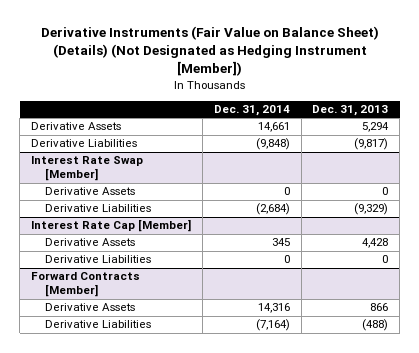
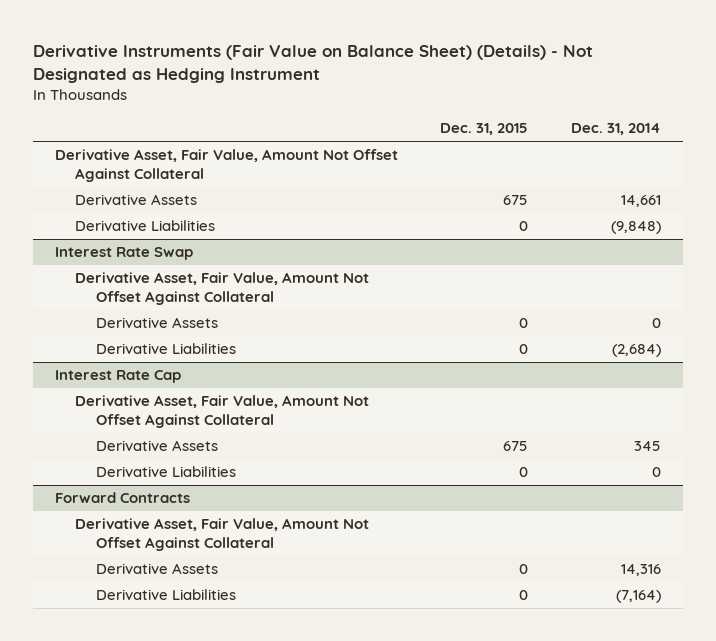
- Derivative Instruments (Fair Value on Balance Sheet) (Details) (Not Designated as Hedging Instrument [Member])
+ Derivative Instruments (Fair Value on Balance Sheet) (Details) - Not Designated as Hedging Instrument
- | Dec. 31, 2014 | Dec. 31, 2013
+ | Dec. 31, 2015 | Dec. 31, 2014
+ Derivative Asset, Fair Value, Amount Not Offset Against Collateral
- Interest Rate Swap [Member]
+ Interest Rate Swap
+ Derivative Asset, Fair Value, Amount Not Offset Against Collateral
- Interest Rate Cap [Member]
+ Interest Rate Cap
+ Derivative Asset, Fair Value, Amount Not Offset Against Collateral
- Forward Contracts [Member]
+ Forward Contracts
+ Derivative Asset, Fair Value, Amount Not Offset Against Collateral

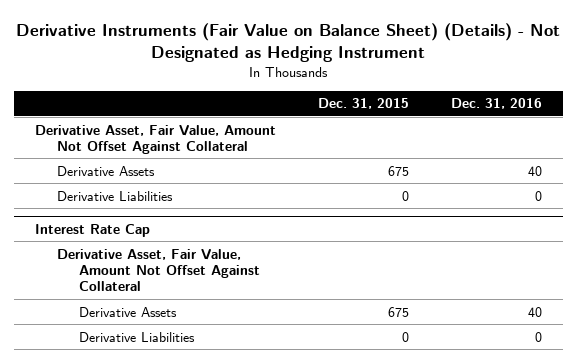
- | Dec. 31, 2015 | Dec. 31, 2014
+ | Dec. 31, 2015 | Dec. 31, 2016
- Interest Rate Swap
- Derivative Asset, Fair Value, Amount Not Offset Against Collateral
- Derivative Assets | 0 | 0
- Derivative Liabilities | 0 | (2,684)
- Forward Contracts
- Derivative Asset, Fair Value, Amount Not Offset Against Collateral
- Derivative Assets | 0 | 14,316
- Derivative Liabilities | 0 | (7,164)

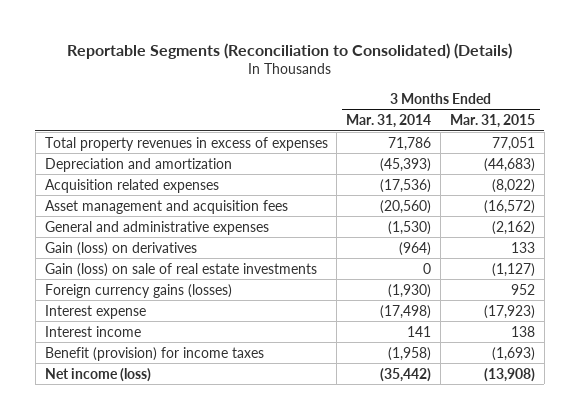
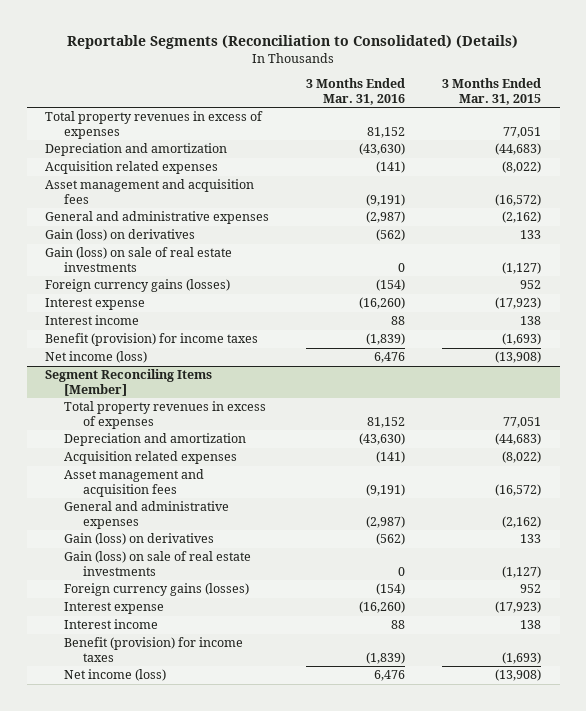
- | 3 Months Ended Mar. 31, 2014 | 3 Months Ended Mar. 31, 2015
+ | 3 Months Ended Mar. 31, 2016 | 3 Months Ended Mar. 31, 2015
+ Segment Reconciling Items [Member]
+ Total property revenues in excess of expenses | 81,152 | 77,051
+ Depreciation and amortization | (43,630) | (44,683)
+ Acquisition related expenses | (141) | (8,022)
+ Asset management and acquisition fees | (9,191) | (16,572)
+ General and administrative expenses | (2,987) | (2,162)
+ Gain (loss) on derivatives | (562) | 133
+ Gain (loss) on sale of real estate investments | 0 | (1,127)
+ Foreign currency gains (losses) | (154) | 952
+ Interest expense | (16,260) | (17,923)
+ Interest income | 88 | 138
+ Benefit (provision) for income taxes | (1,839) | (1,693)
+ Net income (loss) | 6,476 | (13,908)

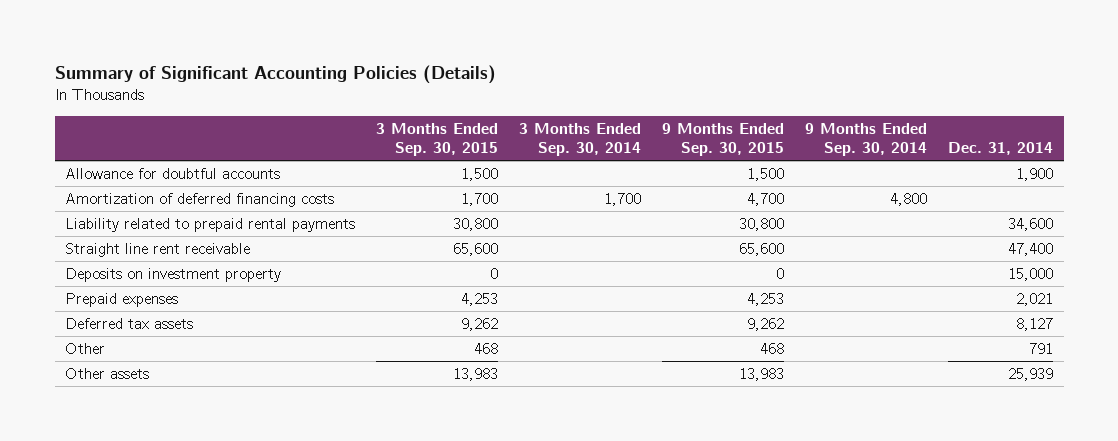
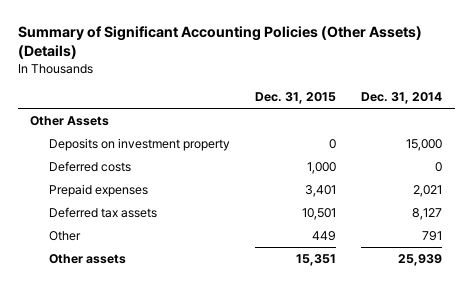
- Summary of Significant Accounting Policies (Details)
+ Summary of Significant Accounting Policies (Other Assets) (Details)
- | 3 Months Ended Sep. 30, 2015 | 3 Months Ended Sep. 30, 2014 | 9 Months Ended Sep. 30, 2015 | 9 Months Ended Sep. 30, 2014 | Dec. 31, 2014
+ | Dec. 31, 2015 | Dec. 31, 2014
- Allowance for doubtful accounts | 1,500 | | 1,500 | | 1,900
- Amortization of deferred financing costs | 1,700 | 1,700 | 4,700 | 4,800 |
- Liability related to prepaid rental payments | 30,800 | | 30,800 | | 34,600
- Straight line rent receivable | 65,600 | | 65,600 | | 47,400
+ Other Assets
+ Deferred costs | 1,000 | 0

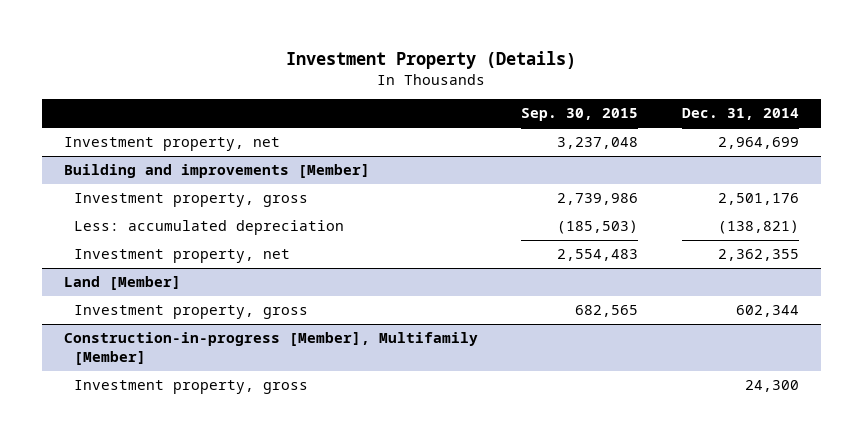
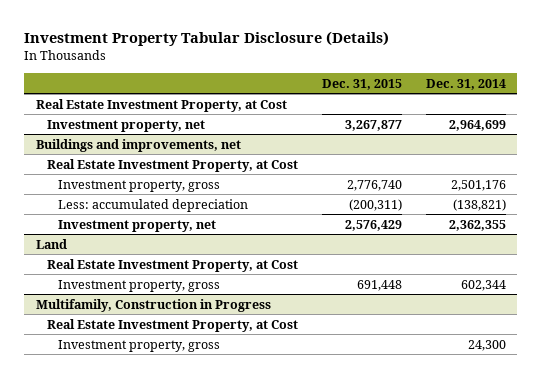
- Investment Property (Details)
+ Investment Property Tabular Disclosure (Details)
- | Sep. 30, 2015 | Dec. 31, 2014
+ | Dec. 31, 2015 | Dec. 31, 2014
+ Real Estate Investment Property, at Cost
- Building and improvements [Member]
+ Buildings and improvements, net
+ Real Estate Investment Property, at Cost
- Land [Member]
+ Land
+ Real Estate Investment Property, at Cost
- Construction-in-progress [Member], Multifamily [Member]
+ Multifamily, Construction in Progress
+ Real Estate Investment Property, at Cost

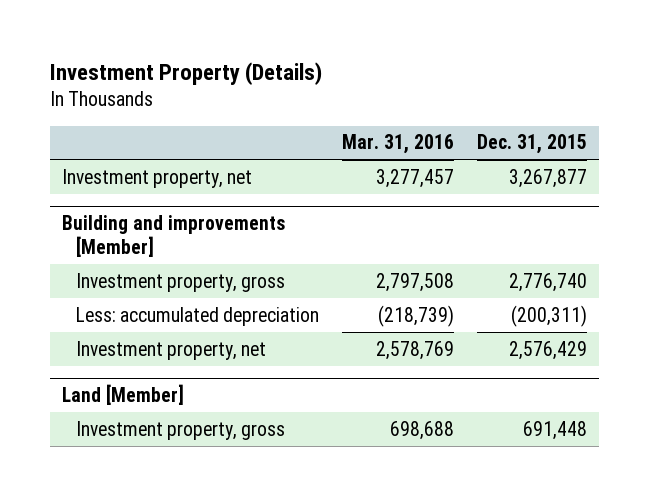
- Investment Property Tabular Disclosure (Details)
+ Investment Property (Details)
- | Dec. 31, 2015 | Dec. 31, 2014
+ | Mar. 31, 2016 | Dec. 31, 2015
- Real Estate Investment Property, at Cost
- Buildings and improvements, net
- Real Estate Investment Property, at Cost
+ Building and improvements [Member]
- Land
- Real Estate Investment Property, at Cost
+ Land [Member]
- Multifamily, Construction in Progress
- Real Estate Investment Property, at Cost
- Investment property, gross | | 24,300

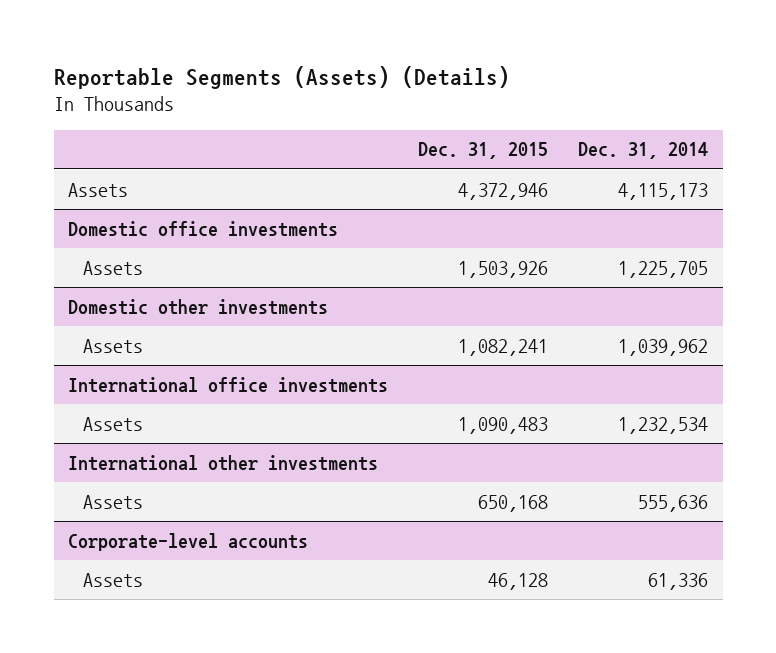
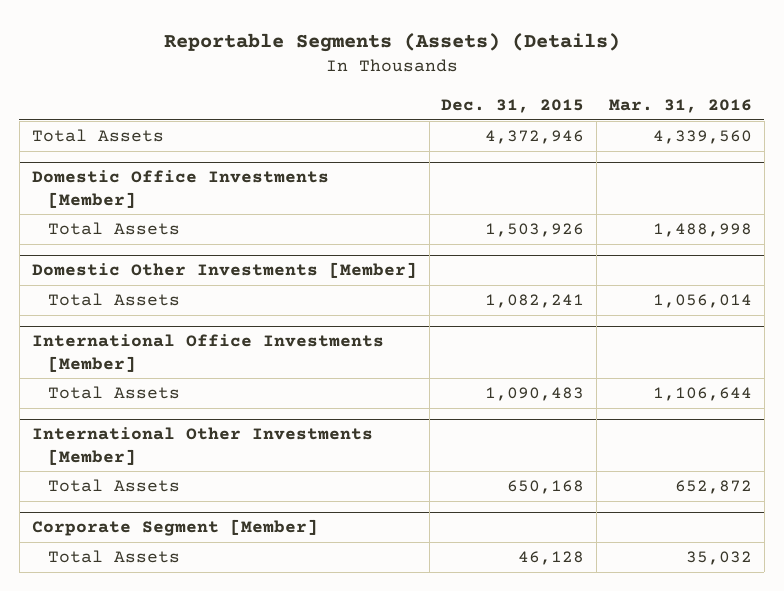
- | Dec. 31, 2015 | Dec. 31, 2014
+ | Dec. 31, 2015 | Mar. 31, 2016
- Assets | 4,372,946 | 4,115,173
- Domestic office investments
- Assets | 1,503,926 | 1,225,705
- Domestic other investments
- Assets | 1,082,241 | 1,039,962
- International office investments
- Assets | 1,090,483 | 1,232,534
- International other investments
- Assets | 650,168 | 555,636
- Corporate-level accounts
- Assets | 46,128 | 61,336
+ Total Assets | 4,372,946 | 4,339,560
+ Domestic Office Investments [Member]
+ Total Assets | 1,503,926 | 1,488,998
+ Domestic Other Investments [Member]
+ Total Assets | 1,082,241 | 1,056,014
+ International Office Investments [Member]
+ Total Assets | 1,090,483 | 1,106,644
+ International Other Investments [Member]
+ Total Assets | 650,168 | 652,872
+ Corporate Segment [Member]
+ Total Assets | 46,128 | 35,032

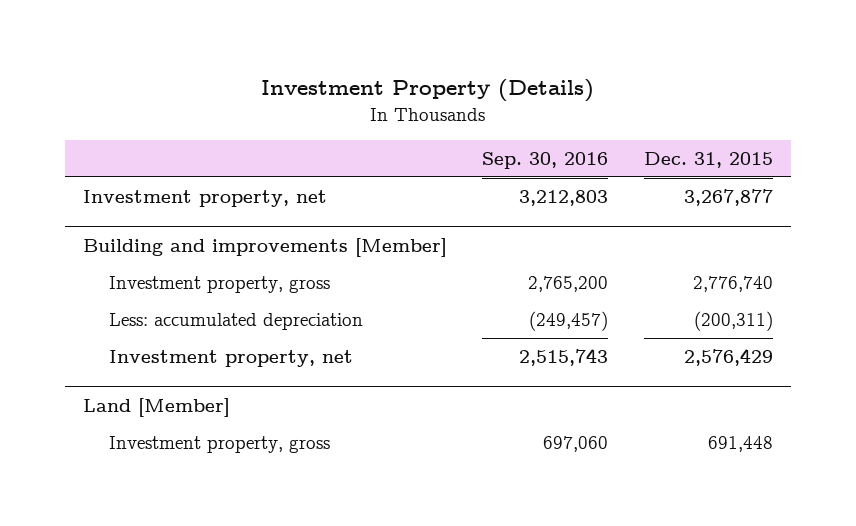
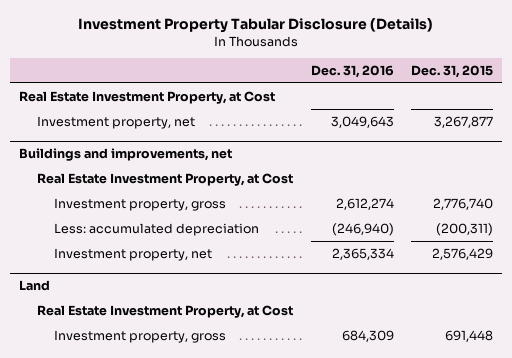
- Investment Property (Details)
+ Investment Property Tabular Disclosure (Details)
- | Sep. 30, 2016 | Dec. 31, 2015
+ | Dec. 31, 2016 | Dec. 31, 2015
+ Real Estate Investment Property, at Cost
- Building and improvements [Member]
+ Buildings and improvements, net
+ Real Estate Investment Property, at Cost
- Land [Member]
+ Land
+ Real Estate Investment Property, at Cost

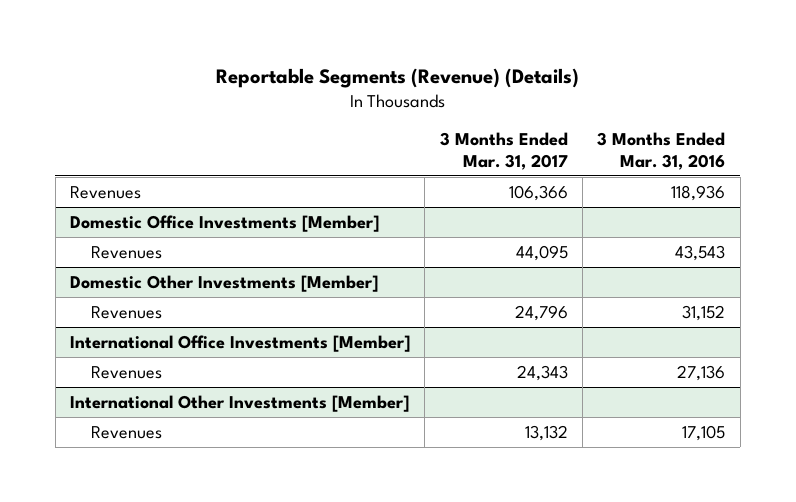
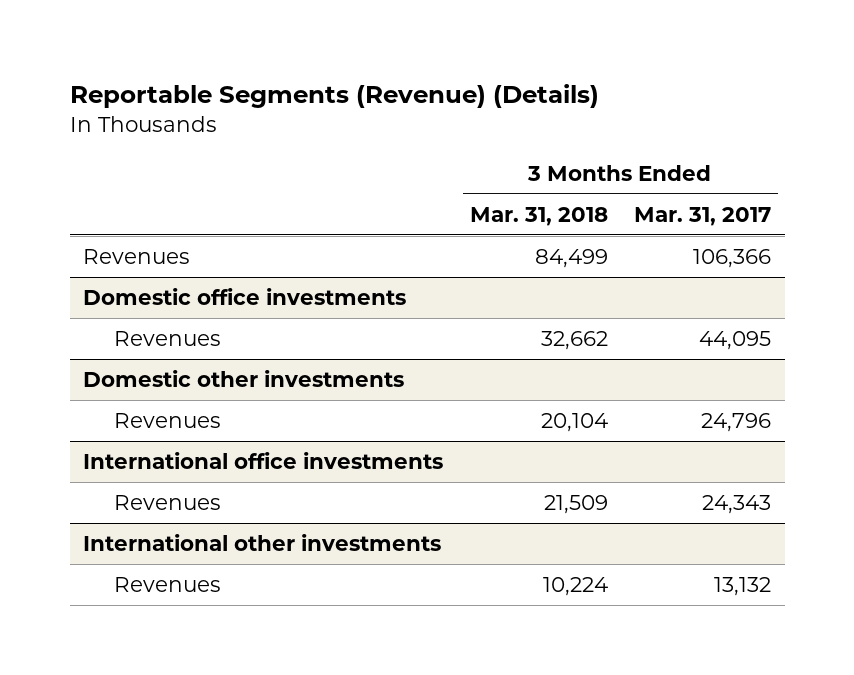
- | 3 Months Ended Mar. 31, 2017 | 3 Months Ended Mar. 31, 2016
+ | 3 Months Ended Mar. 31, 2018 | 3 Months Ended Mar. 31, 2017
- Domestic Office Investments [Member]
+ Domestic office investments
- Domestic Other Investments [Member]
+ Domestic other investments
- International Office Investments [Member]
+ International office investments
- International Other Investments [Member]
+ International other investments

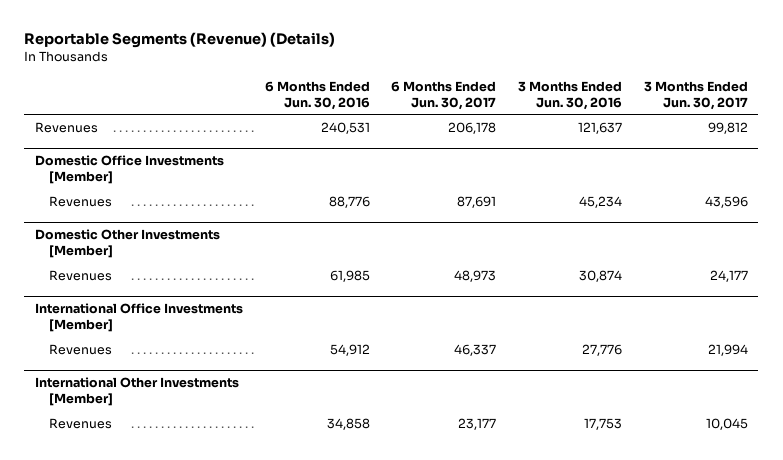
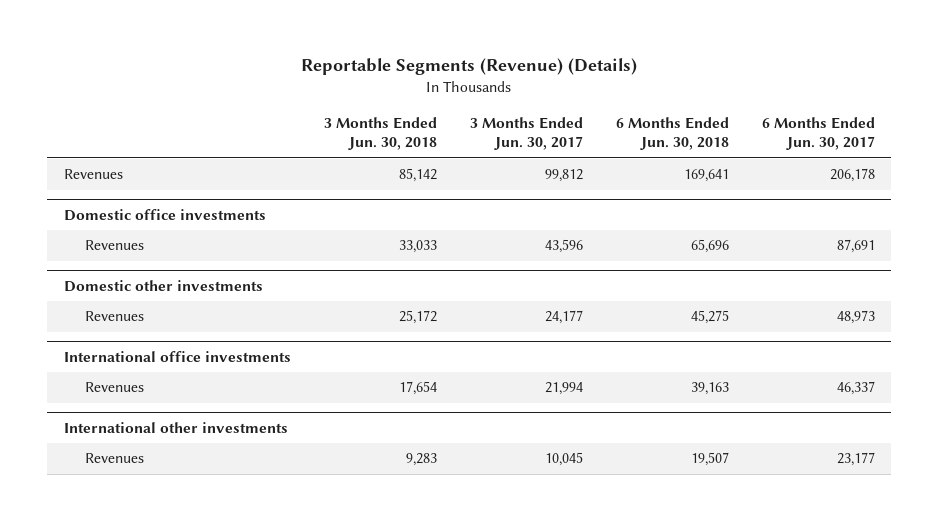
- | 6 Months Ended Jun. 30, 2016 | 6 Months Ended Jun. 30, 2017 | 3 Months Ended Jun. 30, 2016 | 3 Months Ended Jun. 30, 2017
+ | 3 Months Ended Jun. 30, 2018 | 3 Months Ended Jun. 30, 2017 | 6 Months Ended Jun. 30, 2018 | 6 Months Ended Jun. 30, 2017
- Domestic Office Investments [Member]
+ Domestic office investments
- Domestic Other Investments [Member]
+ Domestic other investments
- International Office Investments [Member]
+ International office investments
- International Other Investments [Member]
+ International other investments

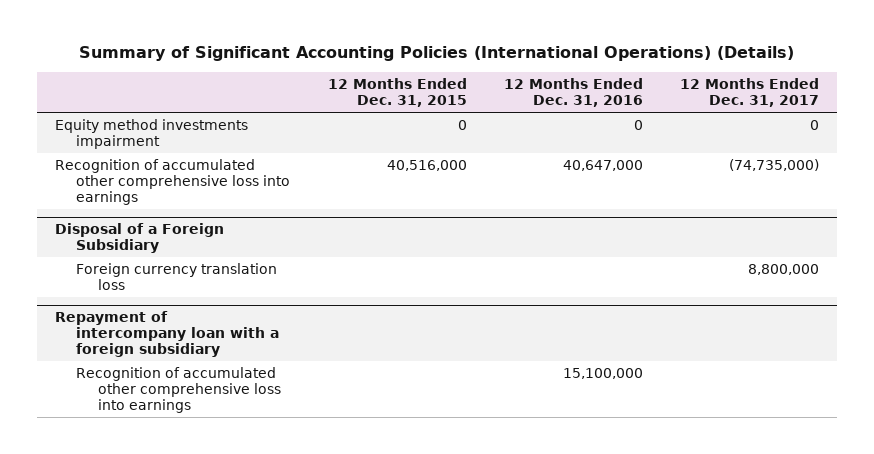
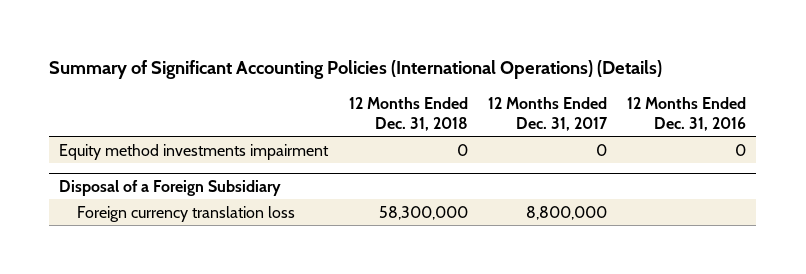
- | 12 Months Ended Dec. 31, 2015 | 12 Months Ended Dec. 31, 2016 | 12 Months Ended Dec. 31, 2017
+ | 12 Months Ended Dec. 31, 2018 | 12 Months Ended Dec. 31, 2017 | 12 Months Ended Dec. 31, 2016
- Recognition of accumulated other comprehensive loss into earnings | 40,516,000 | 40,647,000 | (74,735,000)
- Repayment of intercompany loan with a foreign subsidiary
- Recognition of accumulated other comprehensive loss into earnings | | 15,100,000 |

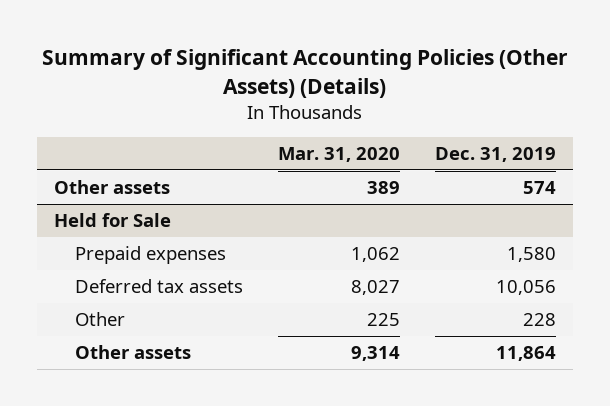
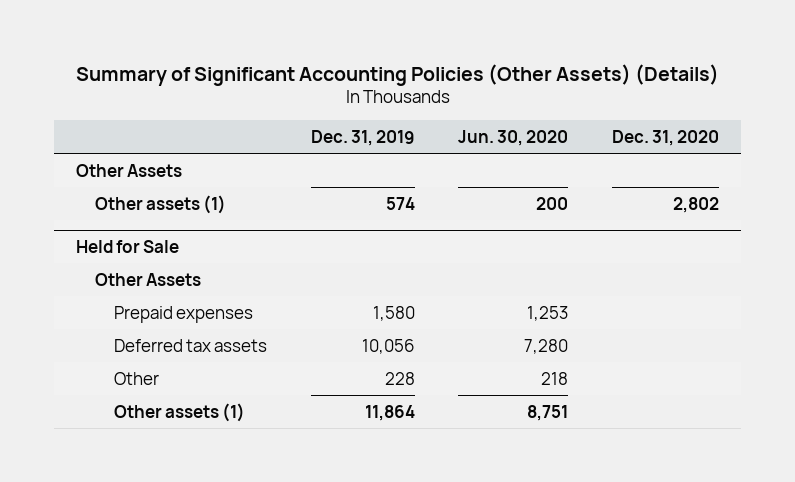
- | Mar. 31, 2020 | Dec. 31, 2019
+ | Dec. 31, 2019 | Jun. 30, 2020 | Dec. 31, 2020
- Other assets | 389 | 574
+ Other Assets
+ Other assets (1) | 574 | 200 | 2,802
@ Held for Sale
+ Other Assets
- Other assets | 9,314 | 11,864
+ Other assets (1) | 11,864 | 8,751 |

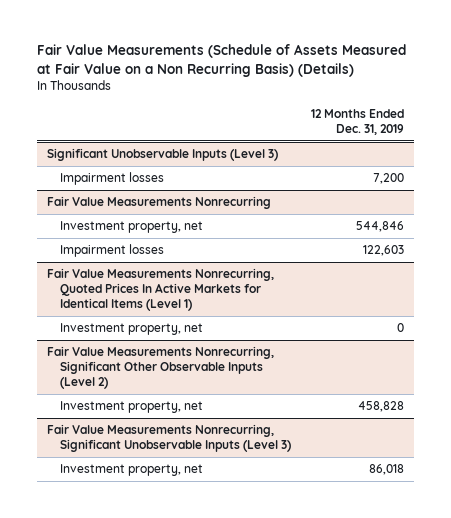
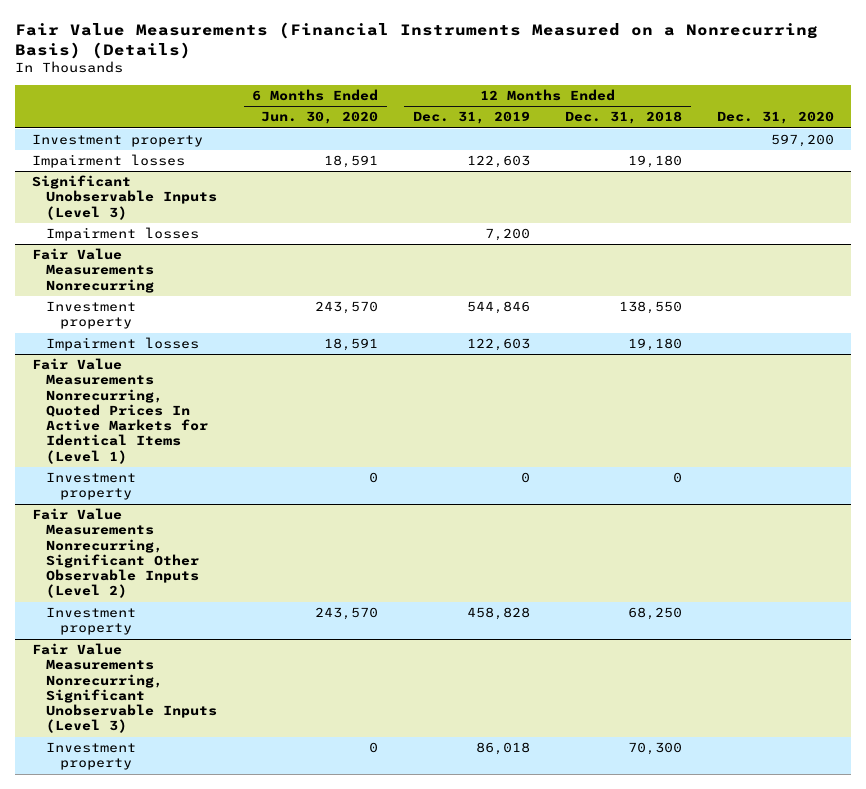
- Fair Value Measurements (Schedule of Assets Measured at Fair Value on a Non Recurring Basis) (Details)
+ Fair Value Measurements (Financial Instruments Measured on a Nonrecurring Basis) (Details)
- | 12 Months Ended Dec. 31, 2019
+ | 6 Months Ended Jun. 30, 2020 | 12 Months Ended Dec. 31, 2019 | 12 Months Ended Dec. 31, 2018 | Dec. 31, 2020
+ Investment property | | | | 597,200
+ Impairment losses | 18,591 | 122,603 | 19,180 |
@ Fair Value Measurements Nonrecurring
- Investment property, net | 544,846
+ Investment property | 243,570 | 544,846 | 138,550 |
@ Fair Value Measurements Nonrecurring, Quoted Prices In Active Markets for Identical Items (Level 1)
- Investment property, net | 0
+ Investment property | 0 | 0 | 0 |
@ Fair Value Measurements Nonrecurring, Significant Other Observable Inputs (Level 2)
- Investment property, net | 458,828
+ Investment property | 243,570 | 458,828 | 68,250 |
@ Fair Value Measurements Nonrecurring, Significant Unobservable Inputs (Level 3)
- Investment property, net | 86,018
+ Investment property | 0 | 86,018 | 70,300 |

